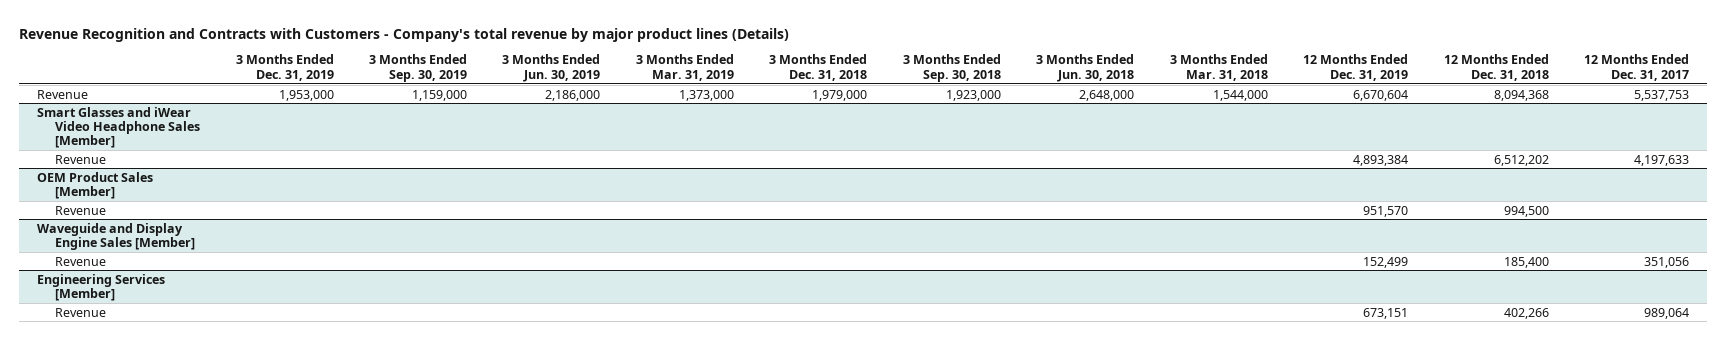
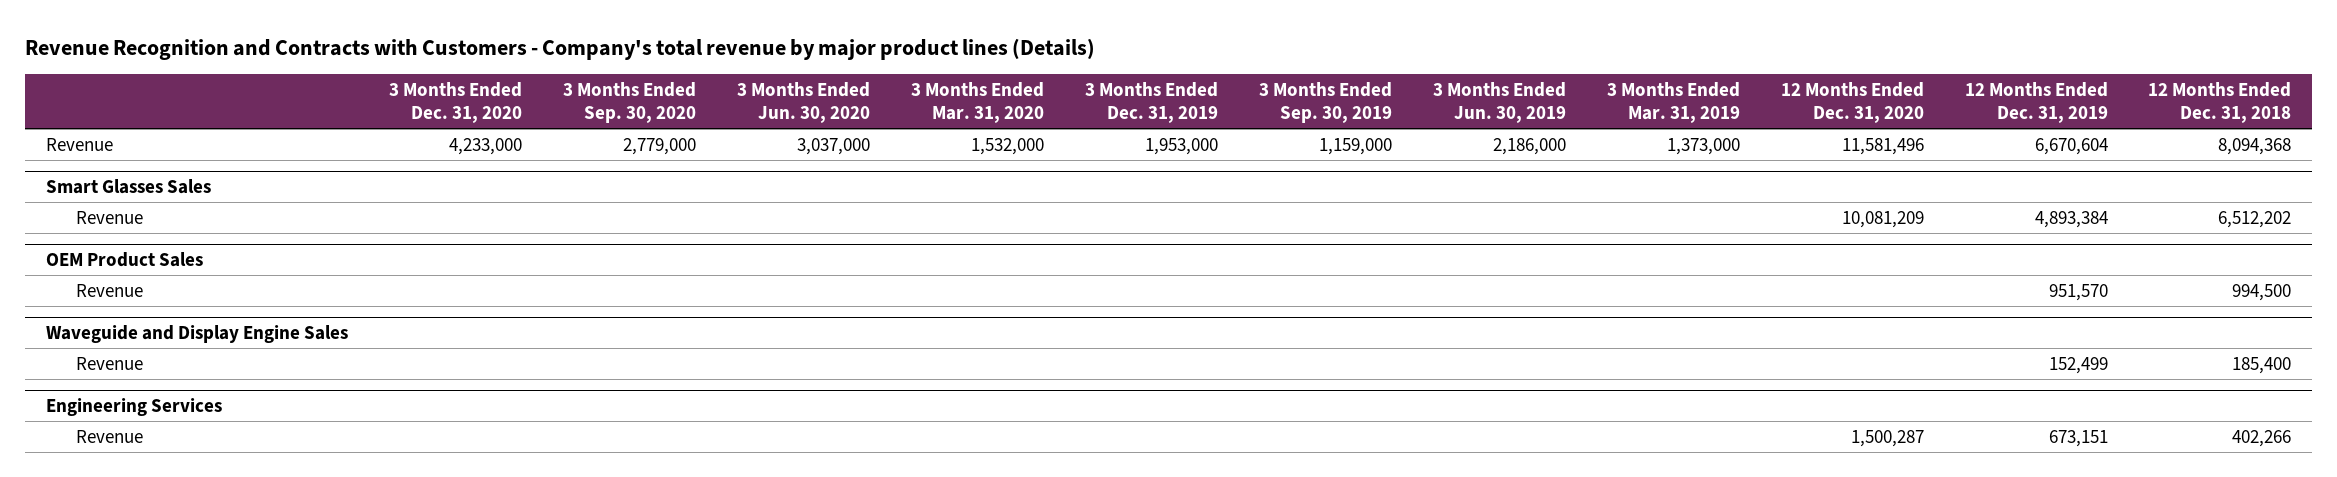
- | 3 Months Ended Dec. 31, 2019 | 3 Months Ended Sep. 30, 2019 | 3 Months Ended Jun. 30, 2019 | 3 Months Ended Mar. 31, 2019 | 3 Months Ended Dec. 31, 2018 | 3 Months Ended Sep. 30, 2018 | 3 Months Ended Jun. 30, 2018 | 3 Months Ended Mar. 31, 2018 | 12 Months Ended Dec. 31, 2019 | 12 Months Ended Dec. 31, 2018 | 12 Months Ended Dec. 31, 2017
+ | 3 Months Ended Dec. 31, 2020 | 3 Months Ended Sep. 30, 2020 | 3 Months Ended Jun. 30, 2020 | 3 Months Ended Mar. 31, 2020 | 3 Months Ended Dec. 31, 2019 | 3 Months Ended Sep. 30, 2019 | 3 Months Ended Jun. 30, 2019 | 3 Months Ended Mar. 31, 2019 | 12 Months Ended Dec. 31, 2020 | 12 Months Ended Dec. 31, 2019 | 12 Months Ended Dec. 31, 2018
- Smart Glasses and iWear Video Headphone Sales [Member]
+ Smart Glasses Sales
- OEM Product Sales [Member]
+ OEM Product Sales
- Waveguide and Display Engine Sales [Member]
+ Waveguide and Display Engine Sales
- Engineering Services [Member]
+ Engineering Services

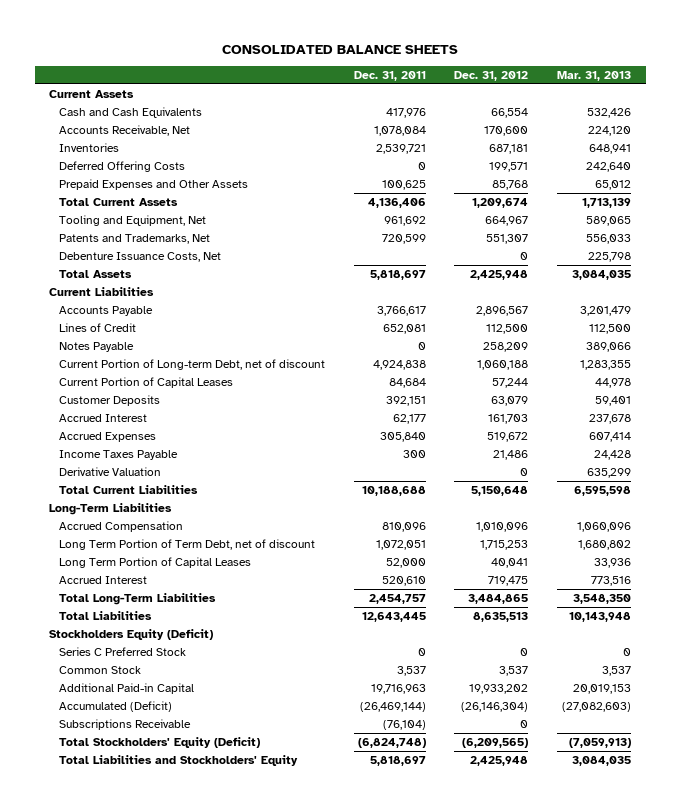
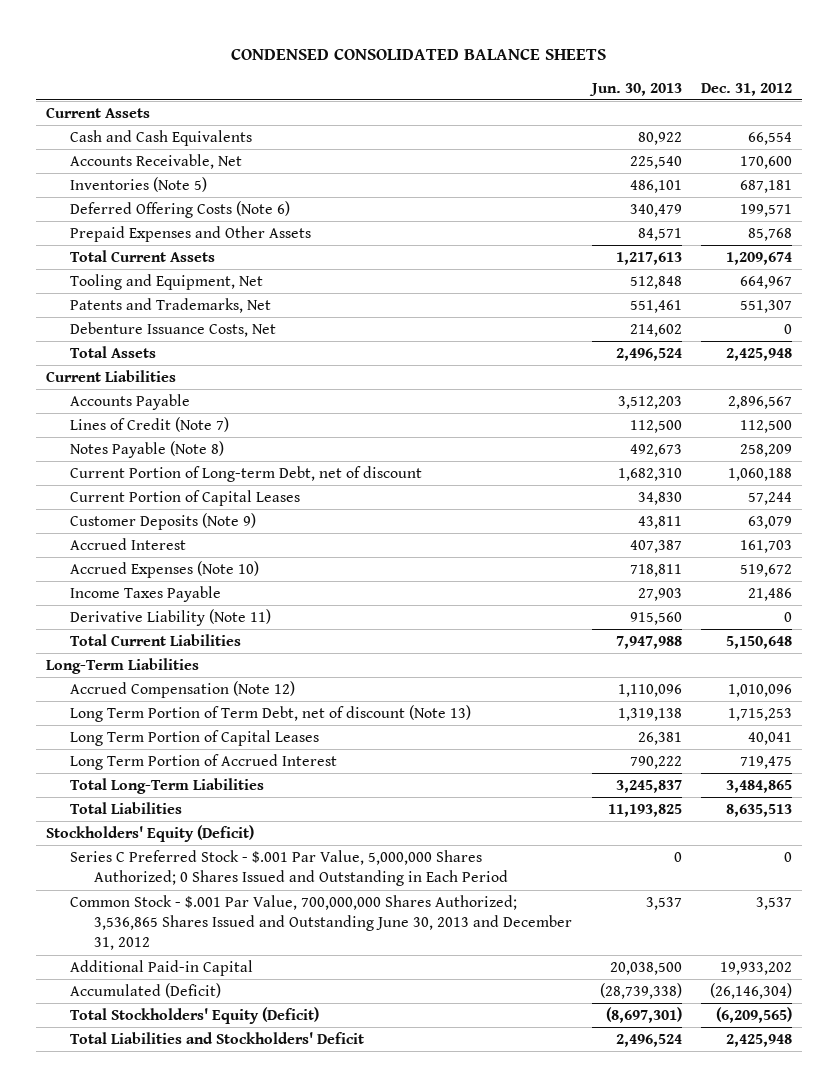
- CONSOLIDATED BALANCE SHEETS
+ CONDENSED CONSOLIDATED BALANCE SHEETS
- | Dec. 31, 2011 | Dec. 31, 2012 | Mar. 31, 2013
+ | Jun. 30, 2013 | Dec. 31, 2012
- Inventories | 2,539,721 | 687,181 | 648,941
- Deferred Offering Costs | 0 | 199,571 | 242,640
+ Inventories (Note 5) | 486,101 | 687,181
+ Deferred Offering Costs (Note 6) | 340,479 | 199,571
- Lines of Credit | 652,081 | 112,500 | 112,500
- Notes Payable | 0 | 258,209 | 389,066
+ Lines of Credit (Note 7) | 112,500 | 112,500
+ Notes Payable (Note 8) | 492,673 | 258,209
- Customer Deposits | 392,151 | 63,079 | 59,401
+ Customer Deposits (Note 9) | 43,811 | 63,079
- Accrued Expenses | 305,840 | 519,672 | 607,414
+ Accrued Expenses (Note 10) | 718,811 | 519,672
- Derivative Valuation | | 0 | 635,299
+ Derivative Liability (Note 11) | 915,560 | 0
- Accrued Compensation | 810,096 | 1,010,096 | 1,060,096
- Long Term Portion of Term Debt, net of discount | 1,072,051 | 1,715,253 | 1,680,802
+ Accrued Compensation (Note 12) | 1,110,096 | 1,010,096
+ Long Term Portion of Term Debt, net of discount (Note 13) | 1,319,138 | 1,715,253
- Accrued Interest | 520,610 | 719,475 | 773,516
+ Long Term Portion of Accrued Interest | 790,222 | 719,475
- Stockholders Equity (Deficit)
- Series C Preferred Stock | 0 | 0 | 0
- Common Stock | 3,537 | 3,537 | 3,537
+ Stockholders' Equity (Deficit)
+ Series C Preferred Stock - $.001 Par Value, 5,000,000 Shares Authorized; 0 Shares Issued and Outstanding in Each Period | 0 | 0
+ Common Stock - $.001 Par Value, 700,000,000 Shares Authorized; 3,536,865 Shares Issued and Outstanding June 30, 2013 and December 31, 2012 | 3,537 | 3,537
- Subscriptions Receivable | (76,104) | 0 |
- Total Liabilities and Stockholders' Equity | 5,818,697 | 2,425,948 | 3,084,035
+ Total Liabilities and Stockholders' Deficit | 2,496,524 | 2,425,948

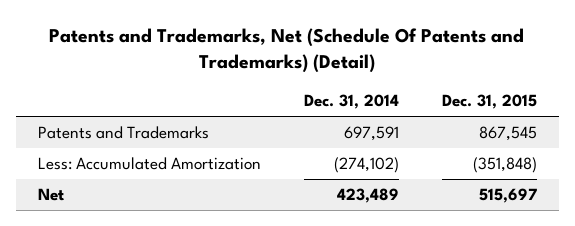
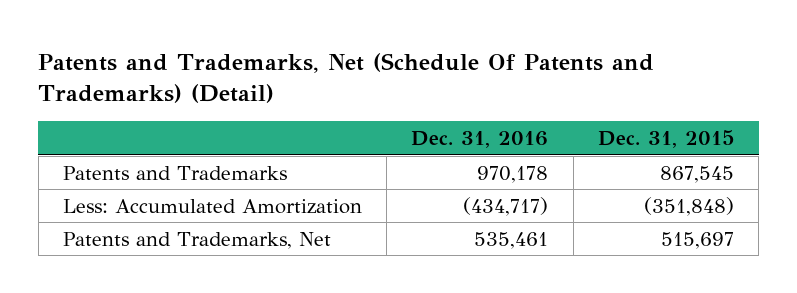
- | Dec. 31, 2014 | Dec. 31, 2015
+ | Dec. 31, 2016 | Dec. 31, 2015
- Net | 423,489 | 515,697
+ Patents and Trademarks, Net | 535,461 | 515,697

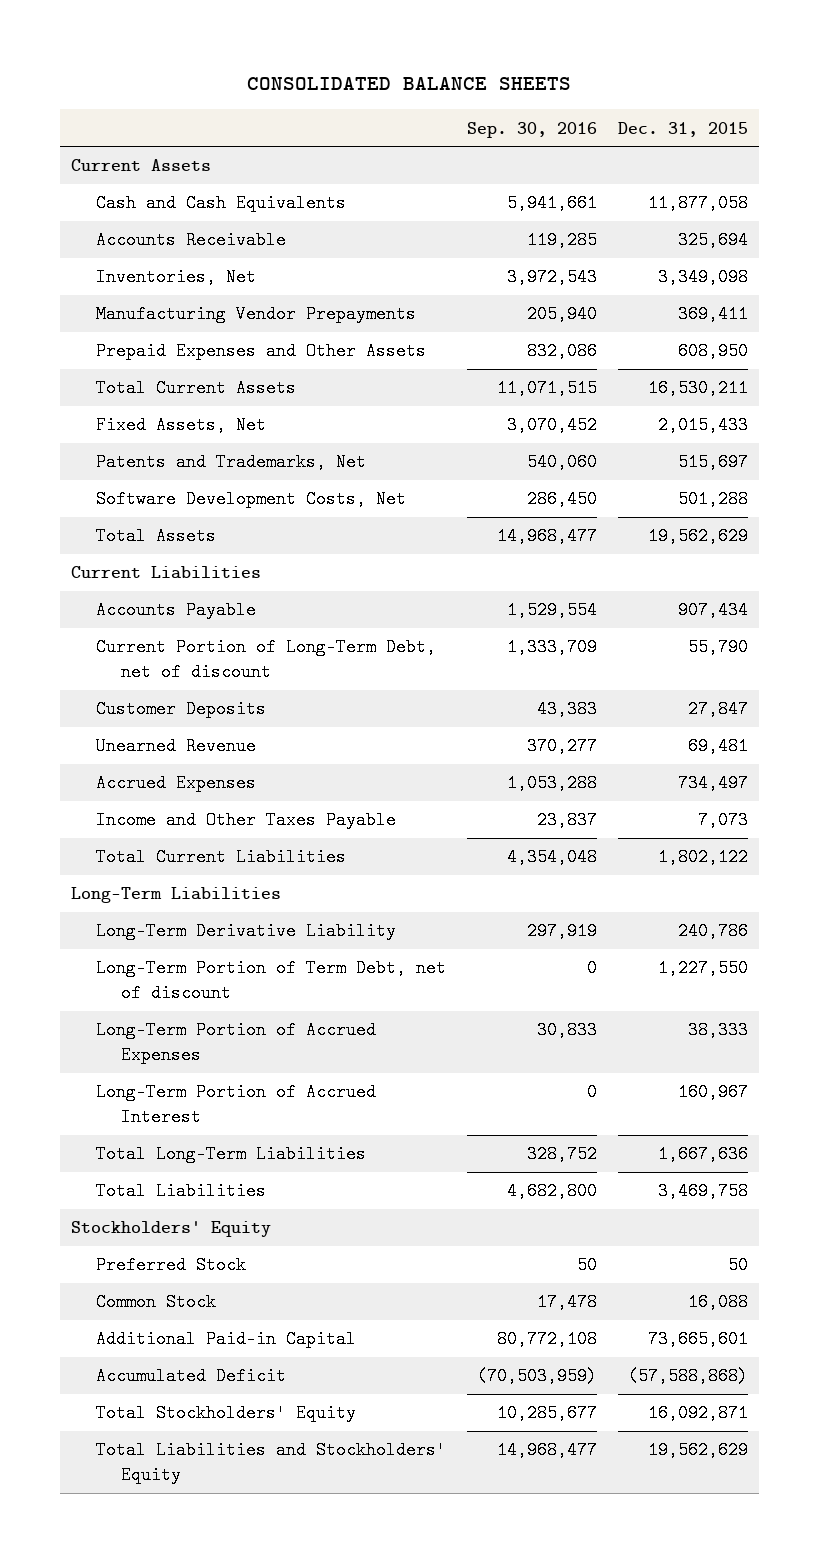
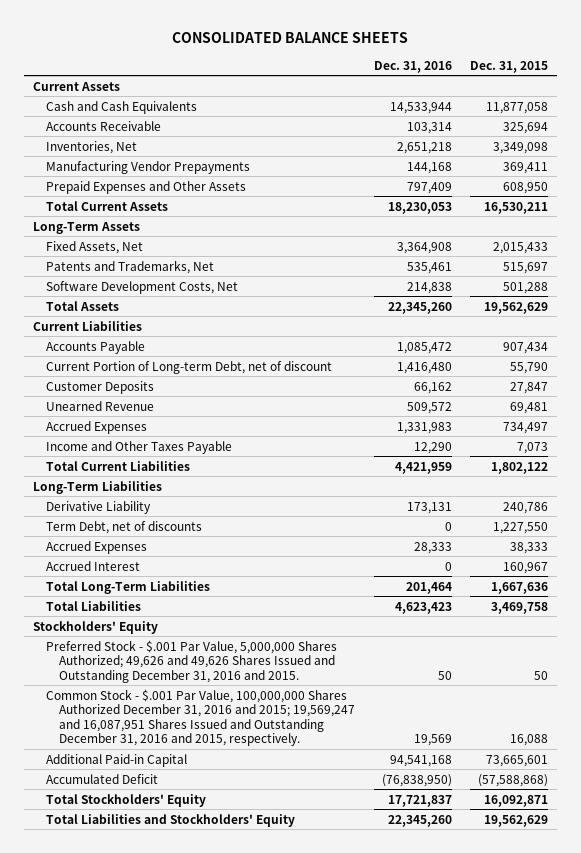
- | Sep. 30, 2016 | Dec. 31, 2015
+ | Dec. 31, 2016 | Dec. 31, 2015
+ Long-Term Assets
- Current Portion of Long-Term Debt, net of discount | 1,333,709 | 55,790
+ Current Portion of Long-term Debt, net of discount | 1,416,480 | 55,790
- Long-Term Derivative Liability | 297,919 | 240,786
- Long-Term Portion of Term Debt, net of discount | 0 | 1,227,550
- Long-Term Portion of Accrued Expenses | 30,833 | 38,333
- Long-Term Portion of Accrued Interest | 0 | 160,967
+ Derivative Liability | 173,131 | 240,786
+ Term Debt, net of discounts | 0 | 1,227,550
+ Accrued Expenses | 28,333 | 38,333
+ Accrued Interest | 0 | 160,967
- Preferred Stock | 50 | 50
- Common Stock | 17,478 | 16,088
+ Preferred Stock - $.001 Par Value, 5,000,000 Shares Authorized; 49,626 and 49,626 Shares Issued and Outstanding December 31, 2016 and 2015. | 50 | 50
+ Common Stock - $.001 Par Value, 100,000,000 Shares Authorized December 31, 2016 and 2015; 19,569,247 and 16,087,951 Shares Issued and Outstanding December 31, 2016 and 2015, respectively. | 19,569 | 16,088

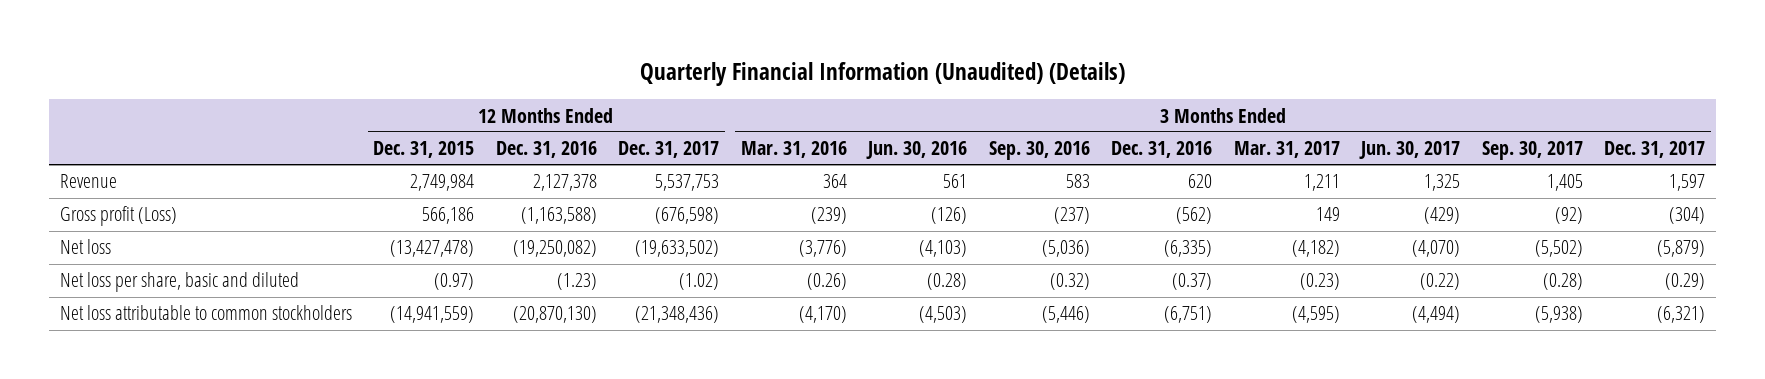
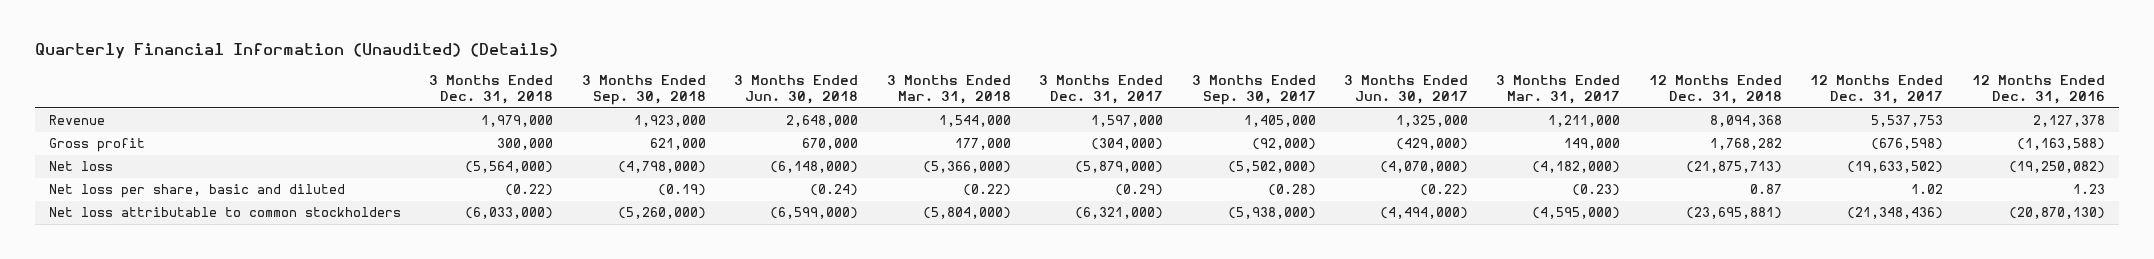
- | 12 Months Ended Dec. 31, 2015 | 12 Months Ended Dec. 31, 2016 | 12 Months Ended Dec. 31, 2017 | 3 Months Ended Mar. 31, 2016 | 3 Months Ended Jun. 30, 2016 | 3 Months Ended Sep. 30, 2016 | 3 Months Ended Dec. 31, 2016 | 3 Months Ended Mar. 31, 2017 | 3 Months Ended Jun. 30, 2017 | 3 Months Ended Sep. 30, 2017 | 3 Months Ended Dec. 31, 2017
+ | 3 Months Ended Dec. 31, 2018 | 3 Months Ended Sep. 30, 2018 | 3 Months Ended Jun. 30, 2018 | 3 Months Ended Mar. 31, 2018 | 3 Months Ended Dec. 31, 2017 | 3 Months Ended Sep. 30, 2017 | 3 Months Ended Jun. 30, 2017 | 3 Months Ended Mar. 31, 2017 | 12 Months Ended Dec. 31, 2018 | 12 Months Ended Dec. 31, 2017 | 12 Months Ended Dec. 31, 2016
- Revenue | 2,749,984 | 2,127,378 | 5,537,753 | 364 | 561 | 583 | 620 | 1,211 | 1,325 | 1,405 | 1,597
- Gross profit (Loss) | 566,186 | (1,163,588) | (676,598) | (239) | (126) | (237) | (562) | 149 | (429) | (92) | (304)
- Net loss | (13,427,478) | (19,250,082) | (19,633,502) | (3,776) | (4,103) | (5,036) | (6,335) | (4,182) | (4,070) | (5,502) | (5,879)
- Net loss per share, basic and diluted | (0.97) | (1.23) | (1.02) | (0.26) | (0.28) | (0.32) | (0.37) | (0.23) | (0.22) | (0.28) | (0.29)
- Net loss attributable to common stockholders | (14,941,559) | (20,870,130) | (21,348,436) | (4,170) | (4,503) | (5,446) | (6,751) | (4,595) | (4,494) | (5,938) | (6,321)
+ Revenue | 1,979,000 | 1,923,000 | 2,648,000 | 1,544,000 | 1,597,000 | 1,405,000 | 1,325,000 | 1,211,000 | 8,094,368 | 5,537,753 | 2,127,378
+ Gross profit | 300,000 | 621,000 | 670,000 | 177,000 | (304,000) | (92,000) | (429,000) | 149,000 | 1,768,282 | (676,598) | (1,163,588)
+ Net loss | (5,564,000) | (4,798,000) | (6,148,000) | (5,366,000) | (5,879,000) | (5,502,000) | (4,070,000) | (4,182,000) | (21,875,713) | (19,633,502) | (19,250,082)
+ Net loss per share, basic and diluted | (0.22) | (0.19) | (0.24) | (0.22) | (0.29) | (0.28) | (0.22) | (0.23) | 0.87 | 1.02 | 1.23
+ Net loss attributable to common stockholders | (6,033,000) | (5,260,000) | (6,599,000) | (5,804,000) | (6,321,000) | (5,938,000) | (4,494,000) | (4,595,000) | (23,695,881) | (21,348,436) | (20,870,130)

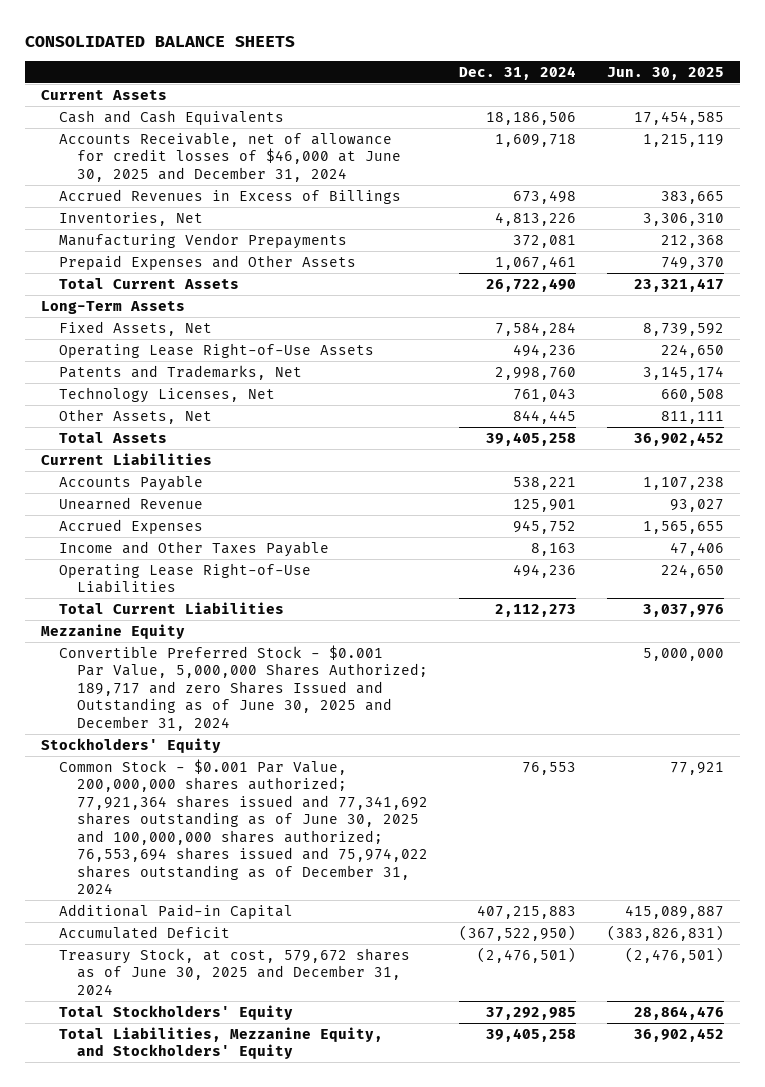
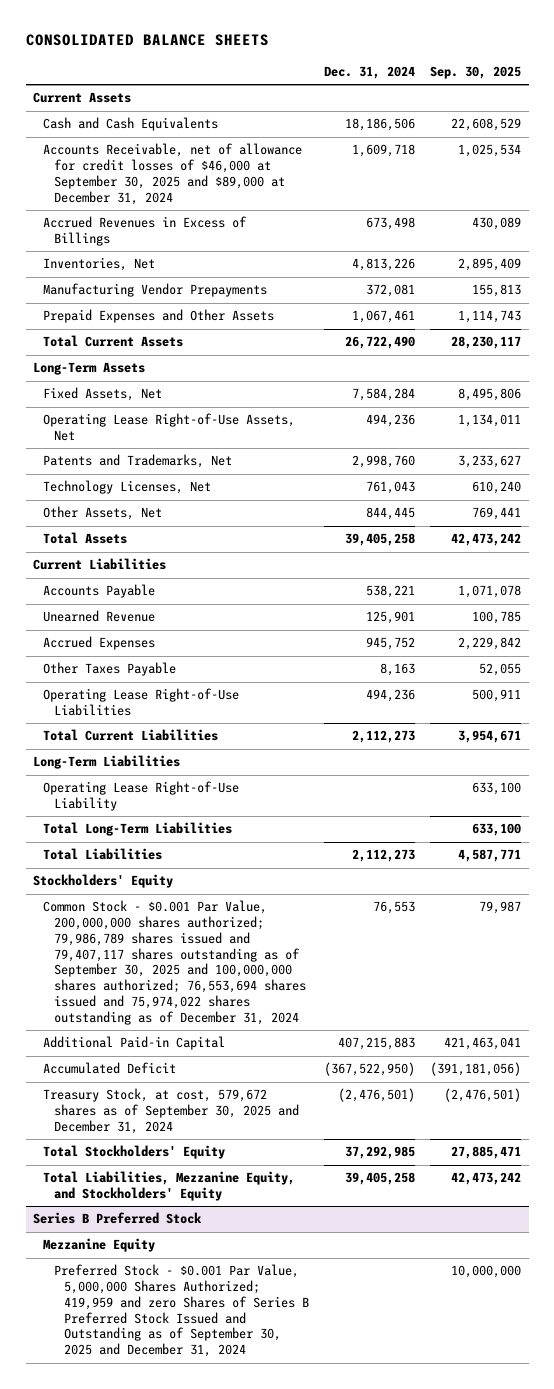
- | Dec. 31, 2024 | Jun. 30, 2025
+ | Dec. 31, 2024 | Sep. 30, 2025
- Accounts Receivable, net of allowance for credit losses of $46,000 at June 30, 2025 and December 31, 2024 | 1,609,718 | 1,215,119
+ Accounts Receivable, net of allowance for credit losses of $46,000 at September 30, 2025 and $89,000 at December 31, 2024 | 1,609,718 | 1,025,534
- Operating Lease Right-of-Use Assets | 494,236 | 224,650
+ Operating Lease Right-of-Use Assets, Net | 494,236 | 1,134,011
- Income and Other Taxes Payable | 8,163 | 47,406
+ Other Taxes Payable | 8,163 | 52,055
- Mezzanine Equity
- Convertible Preferred Stock - $0.001 Par Value, 5,000,000 Shares Authorized; 189,717 and zero Shares Issued and Outstanding as of June 30, 2025 and December 31, 2024 | | 5,000,000
+ Long-Term Liabilities
+ Operating Lease Right-of-Use Liability | | 633,100
+ Total Long-Term Liabilities | | 633,100
+ Total Liabilities | 2,112,273 | 4,587,771
- Common Stock - $0.001 Par Value, 200,000,000 shares authorized; 77,921,364 shares issued and 77,341,692 shares outstanding as of June 30, 2025 and 100,000,000 shares authorized; 76,553,694 shares issued and 75,974,022 shares outstanding as of December 31, 2024 | 76,553 | 77,921
+ Common Stock - $0.001 Par Value, 200,000,000 shares authorized; 79,986,789 shares issued and 79,407,117 shares outstanding as of September 30, 2025 and 100,000,000 shares authorized; 76,553,694 shares issued and 75,974,022 shares outstanding as of December 31, 2024 | 76,553 | 79,987
- Treasury Stock, at cost, 579,672 shares as of June 30, 2025 and December 31, 2024 | (2,476,501) | (2,476,501)
+ Treasury Stock, at cost, 579,672 shares as of September 30, 2025 and December 31, 2024 | (2,476,501) | (2,476,501)
+ Series B Preferred Stock
+ Mezzanine Equity
+ Preferred Stock - $0.001 Par Value, 5,000,000 Shares Authorized; 419,959 and zero Shares of Series B Preferred Stock Issued and Outstanding as of September 30, 2025 and December 31, 2024 | | 10,000,000

